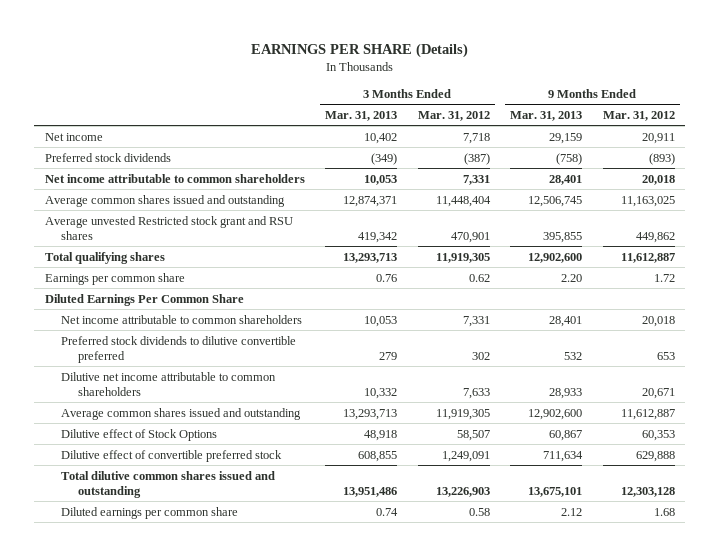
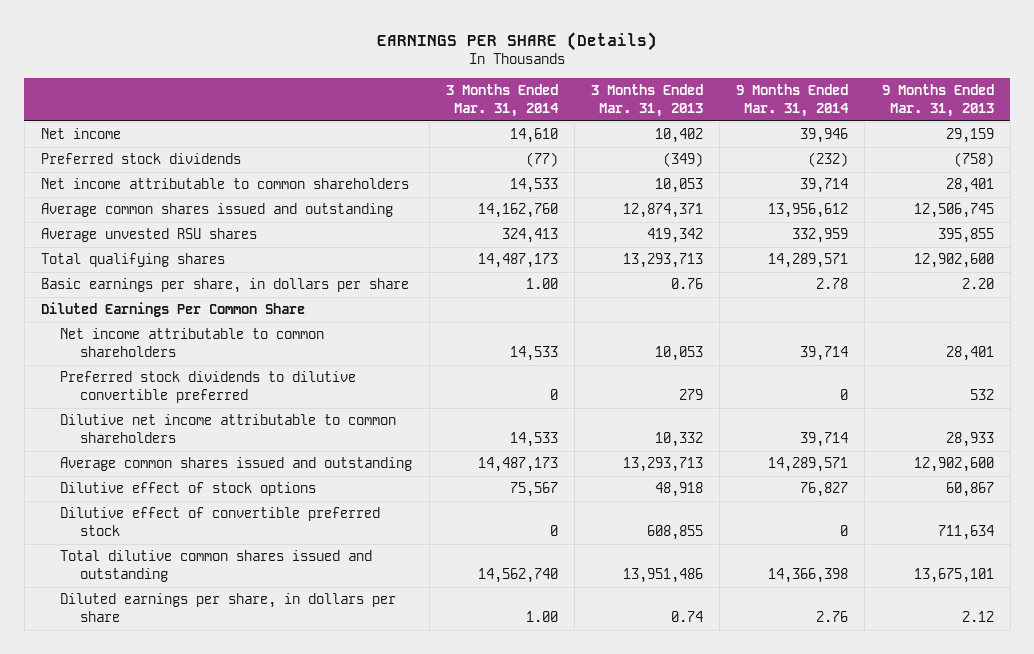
- | 3 Months Ended Mar. 31, 2013 | 3 Months Ended Mar. 31, 2012 | 9 Months Ended Mar. 31, 2013 | 9 Months Ended Mar. 31, 2012
+ | 3 Months Ended Mar. 31, 2014 | 3 Months Ended Mar. 31, 2013 | 9 Months Ended Mar. 31, 2014 | 9 Months Ended Mar. 31, 2013
- Average unvested Restricted stock grant and RSU shares | 419,342 | 470,901 | 395,855 | 449,862
+ Average unvested RSU shares | 324,413 | 419,342 | 332,959 | 395,855
- Earnings per common share | 0.76 | 0.62 | 2.20 | 1.72
+ Basic earnings per share, in dollars per share | 1.00 | 0.76 | 2.78 | 2.20
- Dilutive effect of Stock Options | 48,918 | 58,507 | 60,867 | 60,353
+ Dilutive effect of stock options | 75,567 | 48,918 | 76,827 | 60,867
- Diluted earnings per common share | 0.74 | 0.58 | 2.12 | 1.68
+ Diluted earnings per share, in dollars per share | 1.00 | 0.74 | 2.76 | 2.12

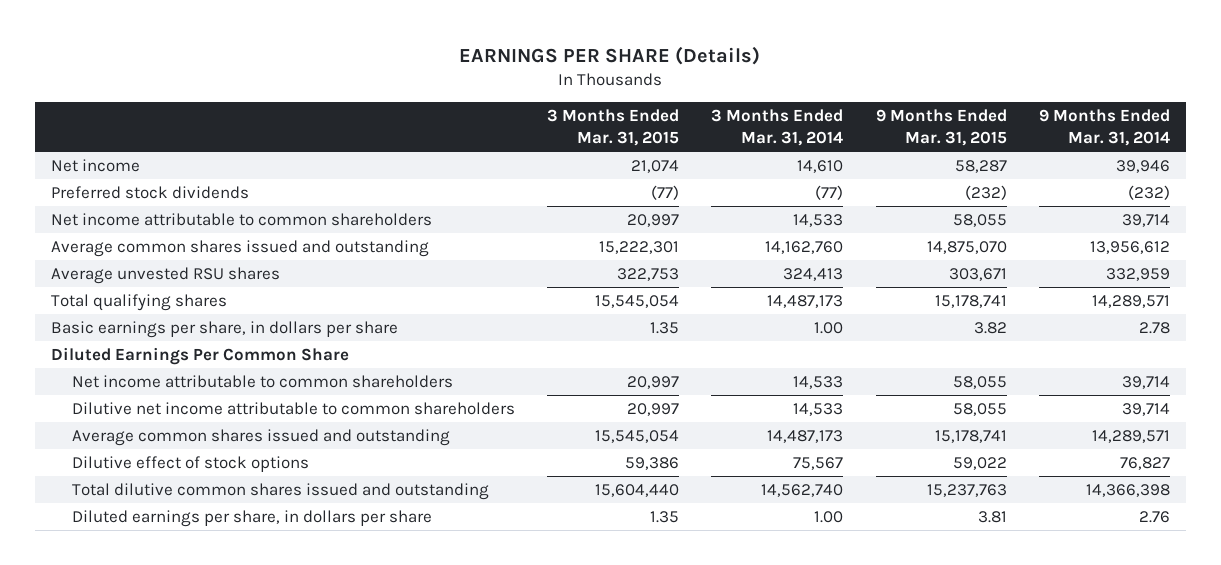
- | 3 Months Ended Mar. 31, 2014 | 3 Months Ended Mar. 31, 2013 | 9 Months Ended Mar. 31, 2014 | 9 Months Ended Mar. 31, 2013
+ | 3 Months Ended Mar. 31, 2015 | 3 Months Ended Mar. 31, 2014 | 9 Months Ended Mar. 31, 2015 | 9 Months Ended Mar. 31, 2014
- Preferred stock dividends to dilutive convertible preferred | 0 | 279 | 0 | 532
- Dilutive effect of convertible preferred stock | 0 | 608,855 | 0 | 711,634

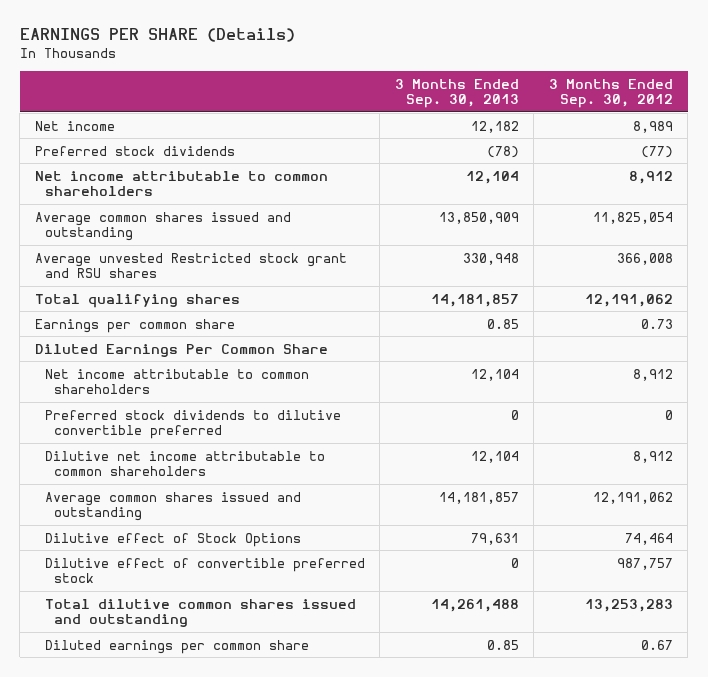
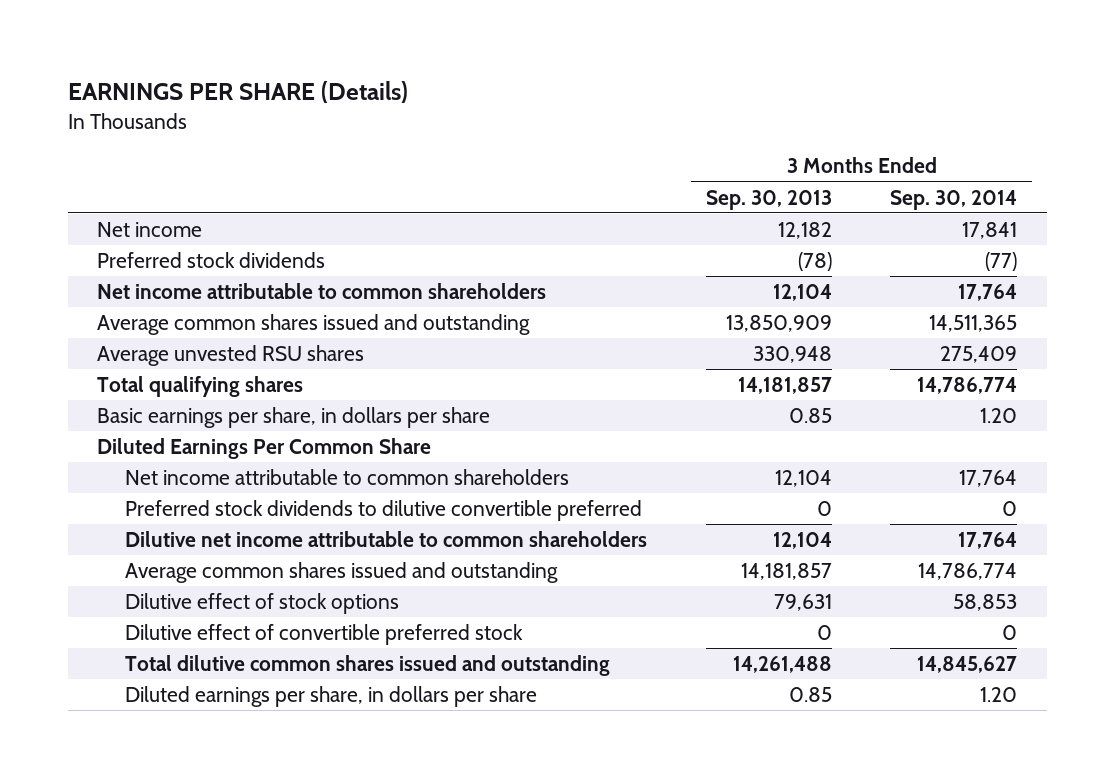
- | 3 Months Ended Sep. 30, 2013 | 3 Months Ended Sep. 30, 2012
+ | 3 Months Ended Sep. 30, 2013 | 3 Months Ended Sep. 30, 2014
- Average unvested Restricted stock grant and RSU shares | 330,948 | 366,008
+ Average unvested RSU shares | 330,948 | 275,409
- Earnings per common share | 0.85 | 0.73
+ Basic earnings per share, in dollars per share | 0.85 | 1.20
- Dilutive effect of Stock Options | 79,631 | 74,464
+ Dilutive effect of stock options | 79,631 | 58,853
- Diluted earnings per common share | 0.85 | 0.67
+ Diluted earnings per share, in dollars per share | 0.85 | 1.20

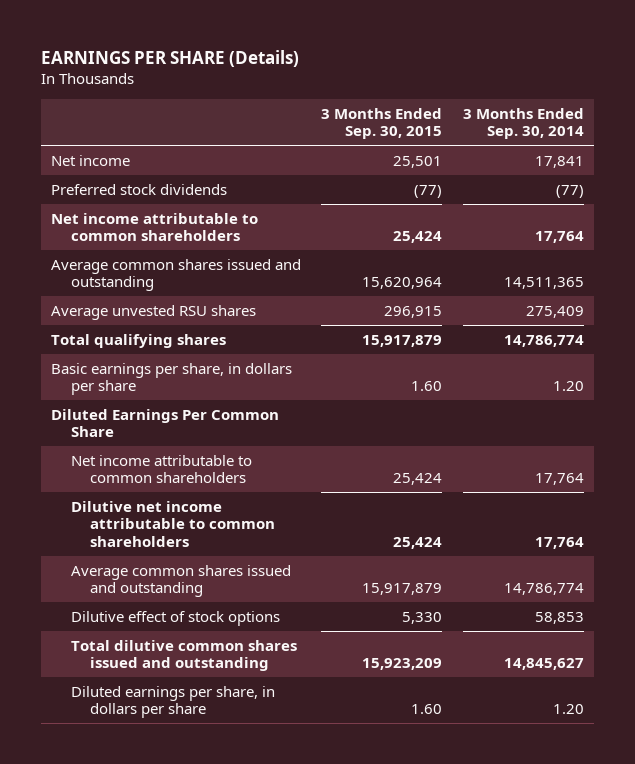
- | 3 Months Ended Sep. 30, 2013 | 3 Months Ended Sep. 30, 2014
+ | 3 Months Ended Sep. 30, 2015 | 3 Months Ended Sep. 30, 2014
- Preferred stock dividends to dilutive convertible preferred | 0 | 0
- Dilutive effect of convertible preferred stock | 0 | 0

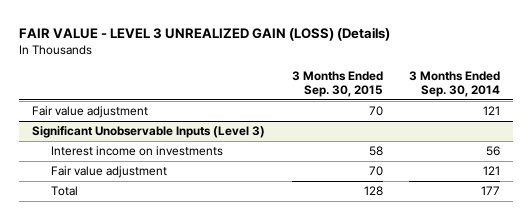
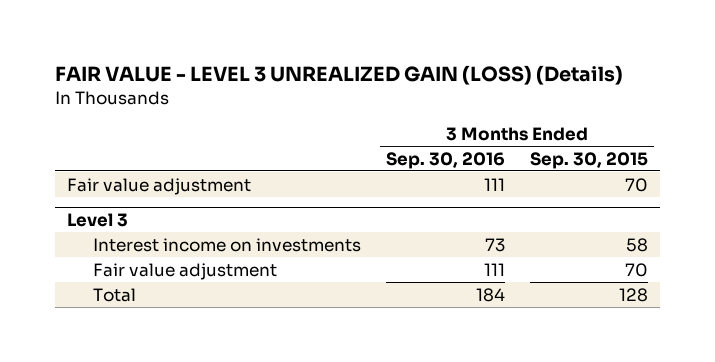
- | 3 Months Ended Sep. 30, 2015 | 3 Months Ended Sep. 30, 2014
+ | 3 Months Ended Sep. 30, 2016 | 3 Months Ended Sep. 30, 2015
- Significant Unobservable Inputs (Level 3)
+ Level 3

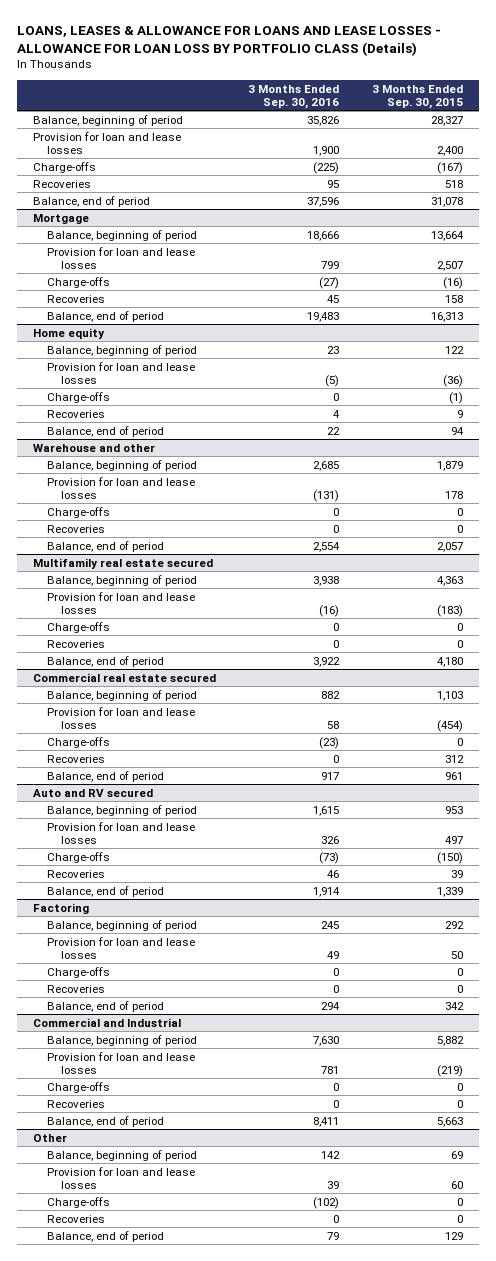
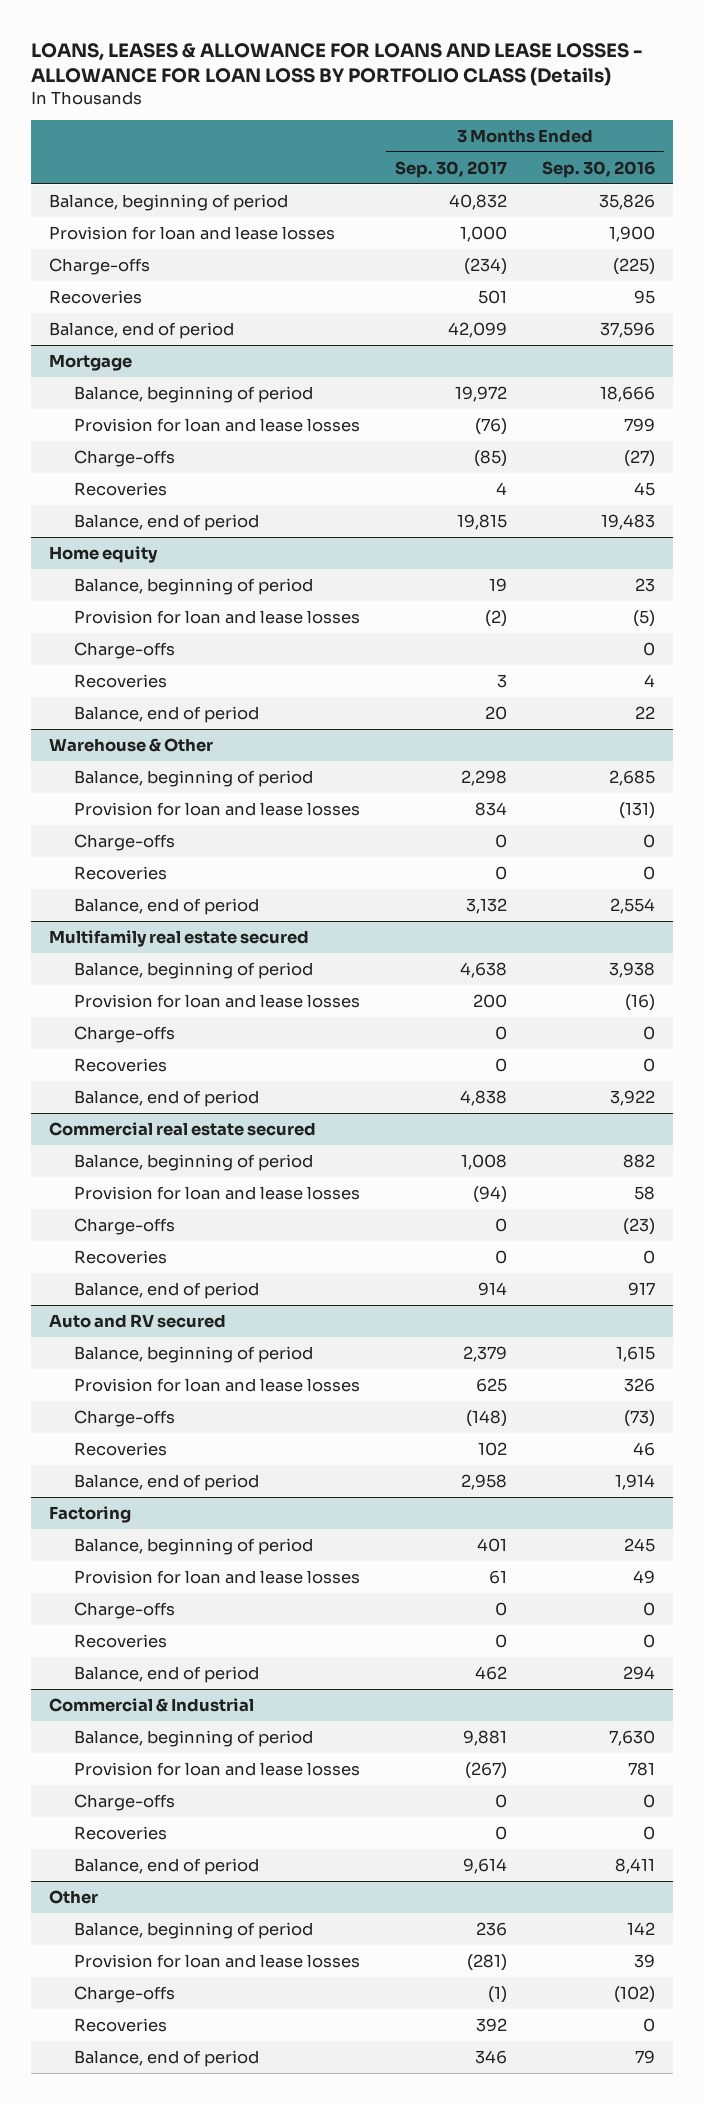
- | 3 Months Ended Sep. 30, 2016 | 3 Months Ended Sep. 30, 2015
+ | 3 Months Ended Sep. 30, 2017 | 3 Months Ended Sep. 30, 2016
- Warehouse and other
+ Warehouse & Other
- Commercial and Industrial
+ Commercial & Industrial

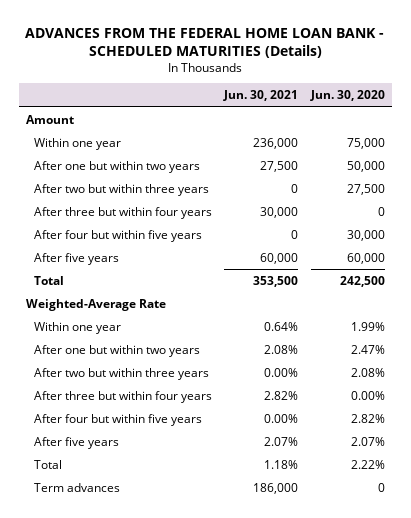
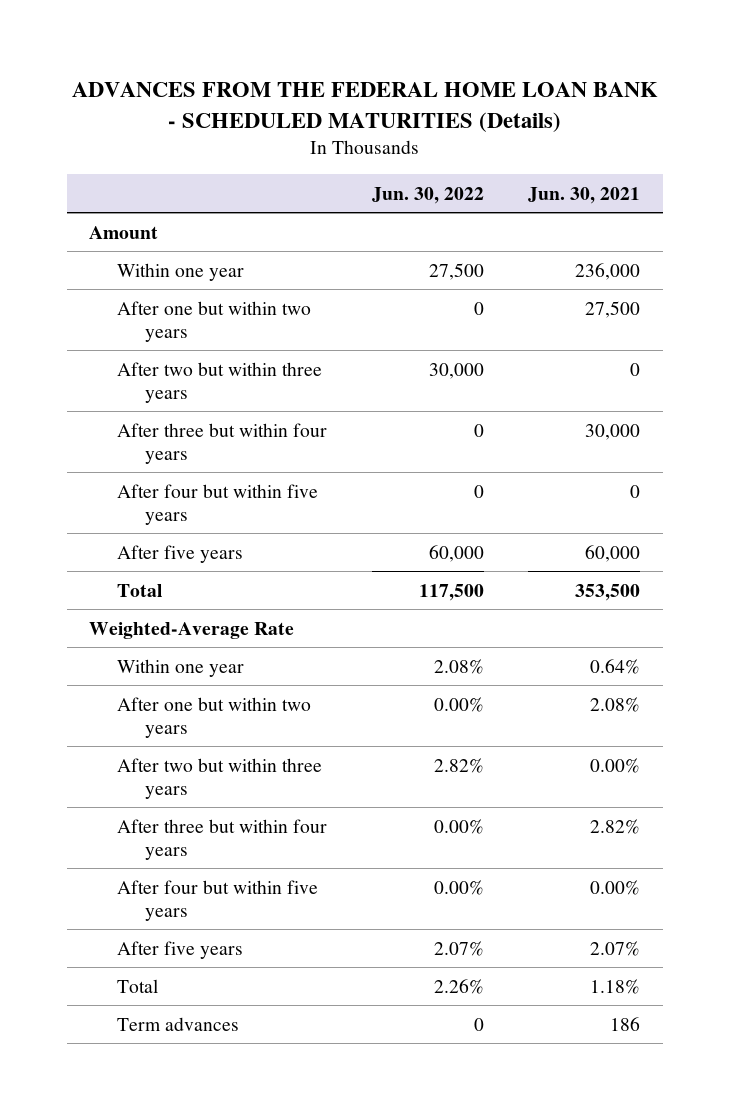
- | Jun. 30, 2021 | Jun. 30, 2020
+ | Jun. 30, 2022 | Jun. 30, 2021
- Term advances | 186,000 | 0
+ Term advances | 0 | 186

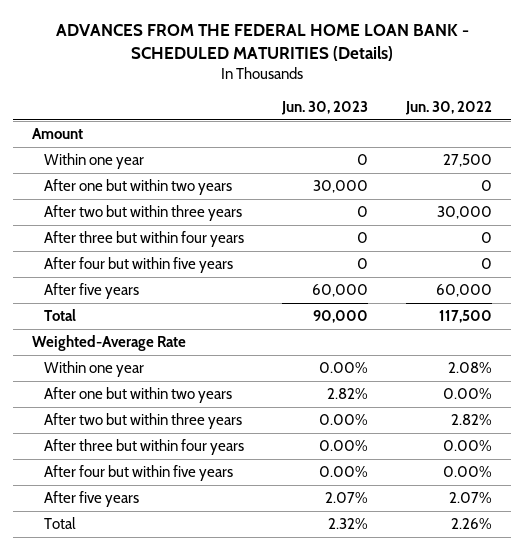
- | Jun. 30, 2022 | Jun. 30, 2021
+ | Jun. 30, 2023 | Jun. 30, 2022
- Term advances | 0 | 186

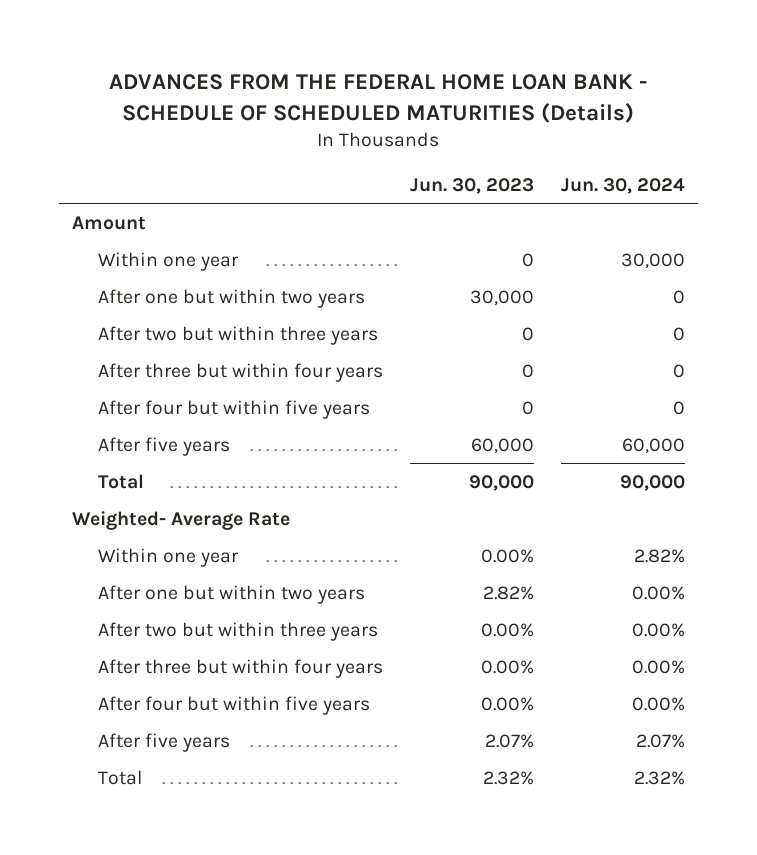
- ADVANCES FROM THE FEDERAL HOME LOAN BANK - SCHEDULED MATURITIES (Details)
+ ADVANCES FROM THE FEDERAL HOME LOAN BANK - SCHEDULE OF SCHEDULED MATURITIES (Details)
- | Jun. 30, 2023 | Jun. 30, 2022
+ | Jun. 30, 2023 | Jun. 30, 2024
- Weighted-Average Rate
+ Weighted- Average Rate

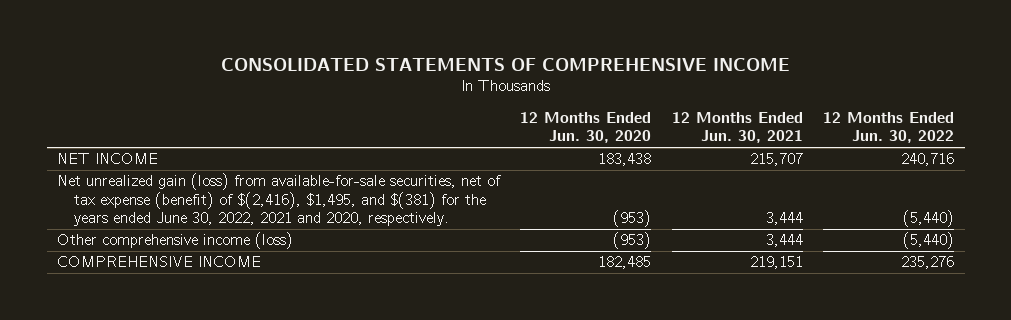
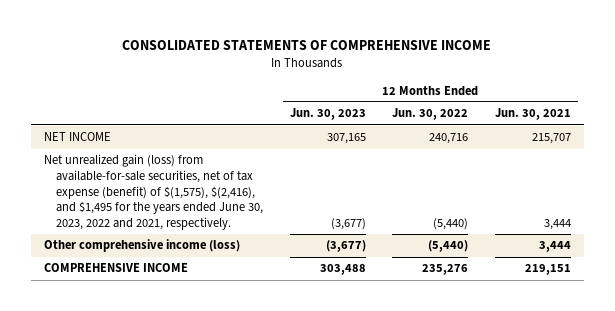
- | 12 Months Ended Jun. 30, 2020 | 12 Months Ended Jun. 30, 2021 | 12 Months Ended Jun. 30, 2022
+ | 12 Months Ended Jun. 30, 2023 | 12 Months Ended Jun. 30, 2022 | 12 Months Ended Jun. 30, 2021
- Net unrealized gain (loss) from available-for-sale securities, net of tax expense (benefit) of $(2,416), $1,495, and $(381) for the years ended June 30, 2022, 2021 and 2020, respectively. | (953) | 3,444 | (5,440)
+ Net unrealized gain (loss) from available-for-sale securities, net of tax expense (benefit) of $(1,575), $(2,416), and $1,495 for the years ended June 30, 2023, 2022 and 2021, respectively. | (3,677) | (5,440) | 3,444

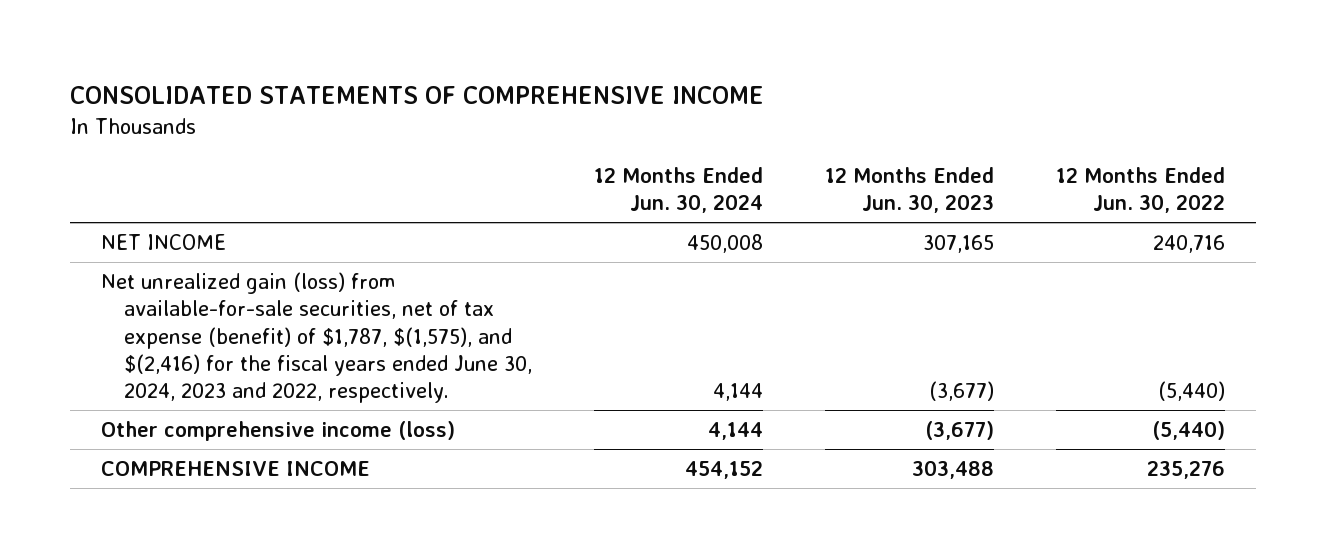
- | 12 Months Ended Jun. 30, 2023 | 12 Months Ended Jun. 30, 2022 | 12 Months Ended Jun. 30, 2021
+ | 12 Months Ended Jun. 30, 2024 | 12 Months Ended Jun. 30, 2023 | 12 Months Ended Jun. 30, 2022
- Net unrealized gain (loss) from available-for-sale securities, net of tax expense (benefit) of $(1,575), $(2,416), and $1,495 for the years ended June 30, 2023, 2022 and 2021, respectively. | (3,677) | (5,440) | 3,444
+ Net unrealized gain (loss) from available-for-sale securities, net of tax expense (benefit) of $1,787, $(1,575), and $(2,416) for the fiscal years ended June 30, 2024, 2023 and 2022, respectively. | 4,144 | (3,677) | (5,440)

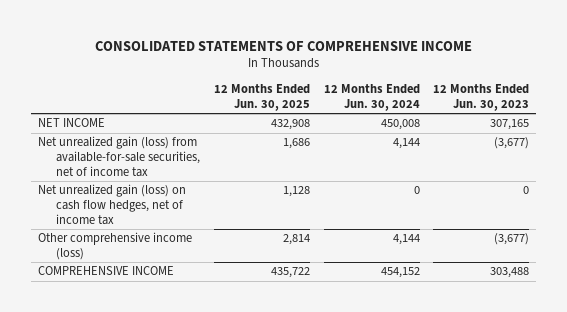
- | 12 Months Ended Jun. 30, 2024 | 12 Months Ended Jun. 30, 2023 | 12 Months Ended Jun. 30, 2022
+ | 12 Months Ended Jun. 30, 2025 | 12 Months Ended Jun. 30, 2024 | 12 Months Ended Jun. 30, 2023
- Net unrealized gain (loss) from available-for-sale securities, net of tax expense (benefit) of $1,787, $(1,575), and $(2,416) for the fiscal years ended June 30, 2024, 2023 and 2022, respectively. | 4,144 | (3,677) | (5,440)
+ Net unrealized gain (loss) from available-for-sale securities, net of income tax | 1,686 | 4,144 | (3,677)
+ Net unrealized gain (loss) on cash flow hedges, net of income tax | 1,128 | 0 | 0

